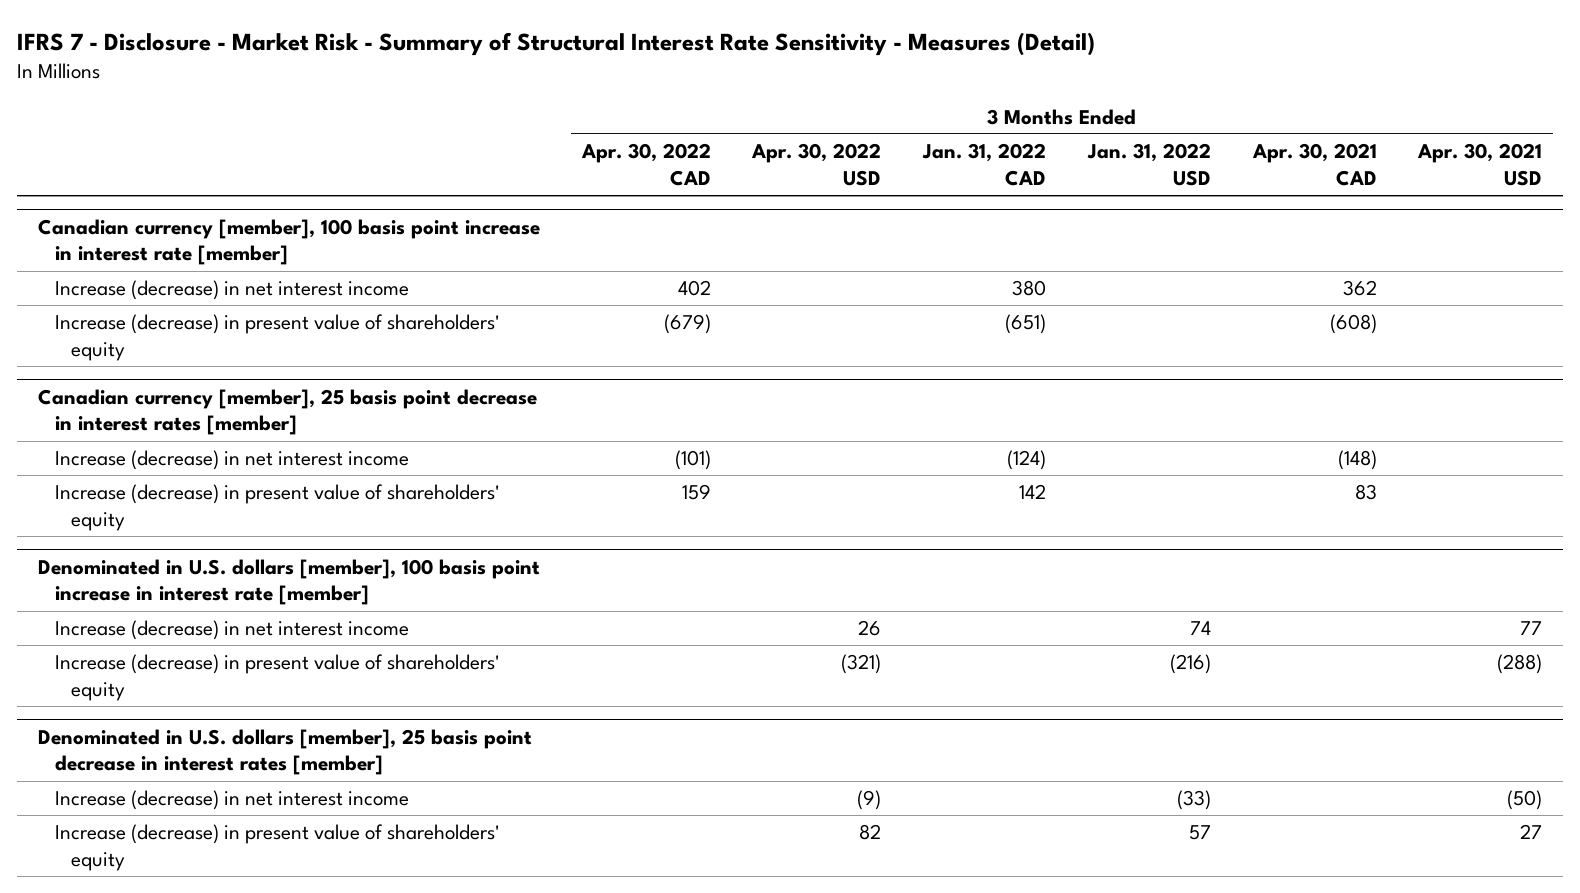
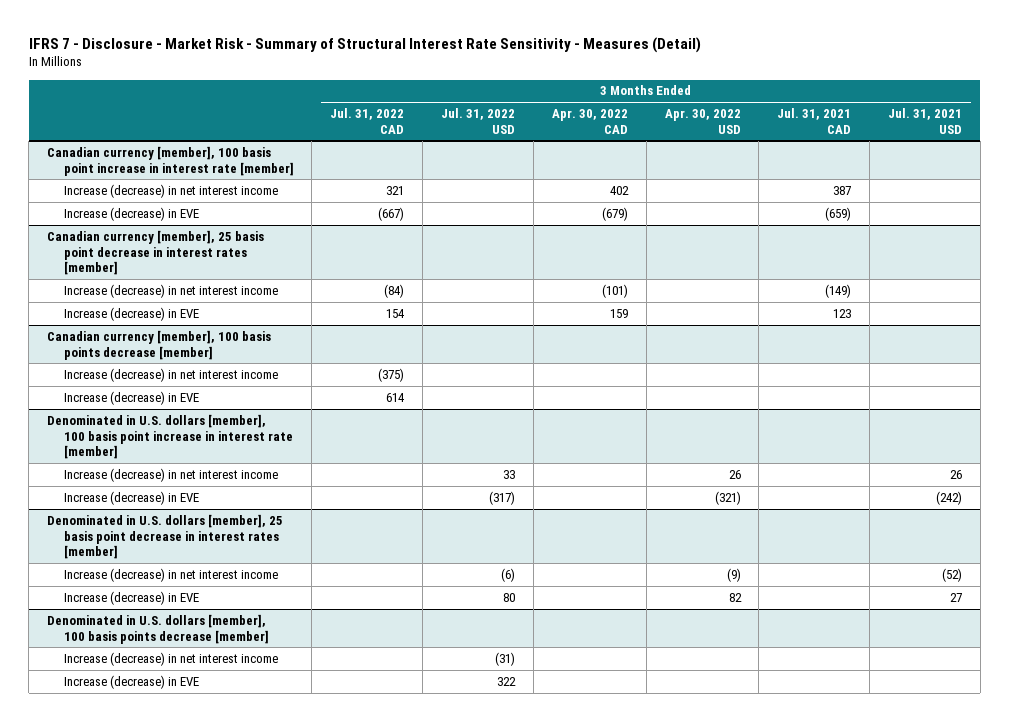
- | 3 Months Ended Apr. 30, 2022 CAD | 3 Months Ended Apr. 30, 2022 USD | 3 Months Ended Jan. 31, 2022 CAD | 3 Months Ended Jan. 31, 2022 USD | 3 Months Ended Apr. 30, 2021 CAD | 3 Months Ended Apr. 30, 2021 USD
+ | 3 Months Ended Jul. 31, 2022 CAD | 3 Months Ended Jul. 31, 2022 USD | 3 Months Ended Apr. 30, 2022 CAD | 3 Months Ended Apr. 30, 2022 USD | 3 Months Ended Jul. 31, 2021 CAD | 3 Months Ended Jul. 31, 2021 USD
@ Canadian currency [member], 100 basis point increase in interest rate [member]
- Increase (decrease) in present value of shareholders' equity | (679) | | (651) | | (608) |
+ Increase (decrease) in EVE | (667) | | (679) | | (659) |
@ Canadian currency [member], 25 basis point decrease in interest rates [member]
- Increase (decrease) in present value of shareholders' equity | 159 | | 142 | | 83 |
+ Increase (decrease) in EVE | 154 | | 159 | | 123 |
+ Canadian currency [member], 100 basis points decrease [member]
+ Increase (decrease) in net interest income | (375) | | | | |
+ Increase (decrease) in EVE | 614 | | | | |
@ Denominated in U.S. dollars [member], 100 basis point increase in interest rate [member]
- Increase (decrease) in present value of shareholders' equity | | (321) | | (216) | | (288)
+ Increase (decrease) in EVE | | (317) | | (321) | | (242)
@ Denominated in U.S. dollars [member], 25 basis point decrease in interest rates [member]
- Increase (decrease) in present value of shareholders' equity | | 82 | | 57 | | 27
+ Increase (decrease) in EVE | | 80 | | 82 | | 27
+ Denominated in U.S. dollars [member], 100 basis points decrease [member]
+ Increase (decrease) in net interest income | | (31) | | | |
+ Increase (decrease) in EVE | | 322 | | | |

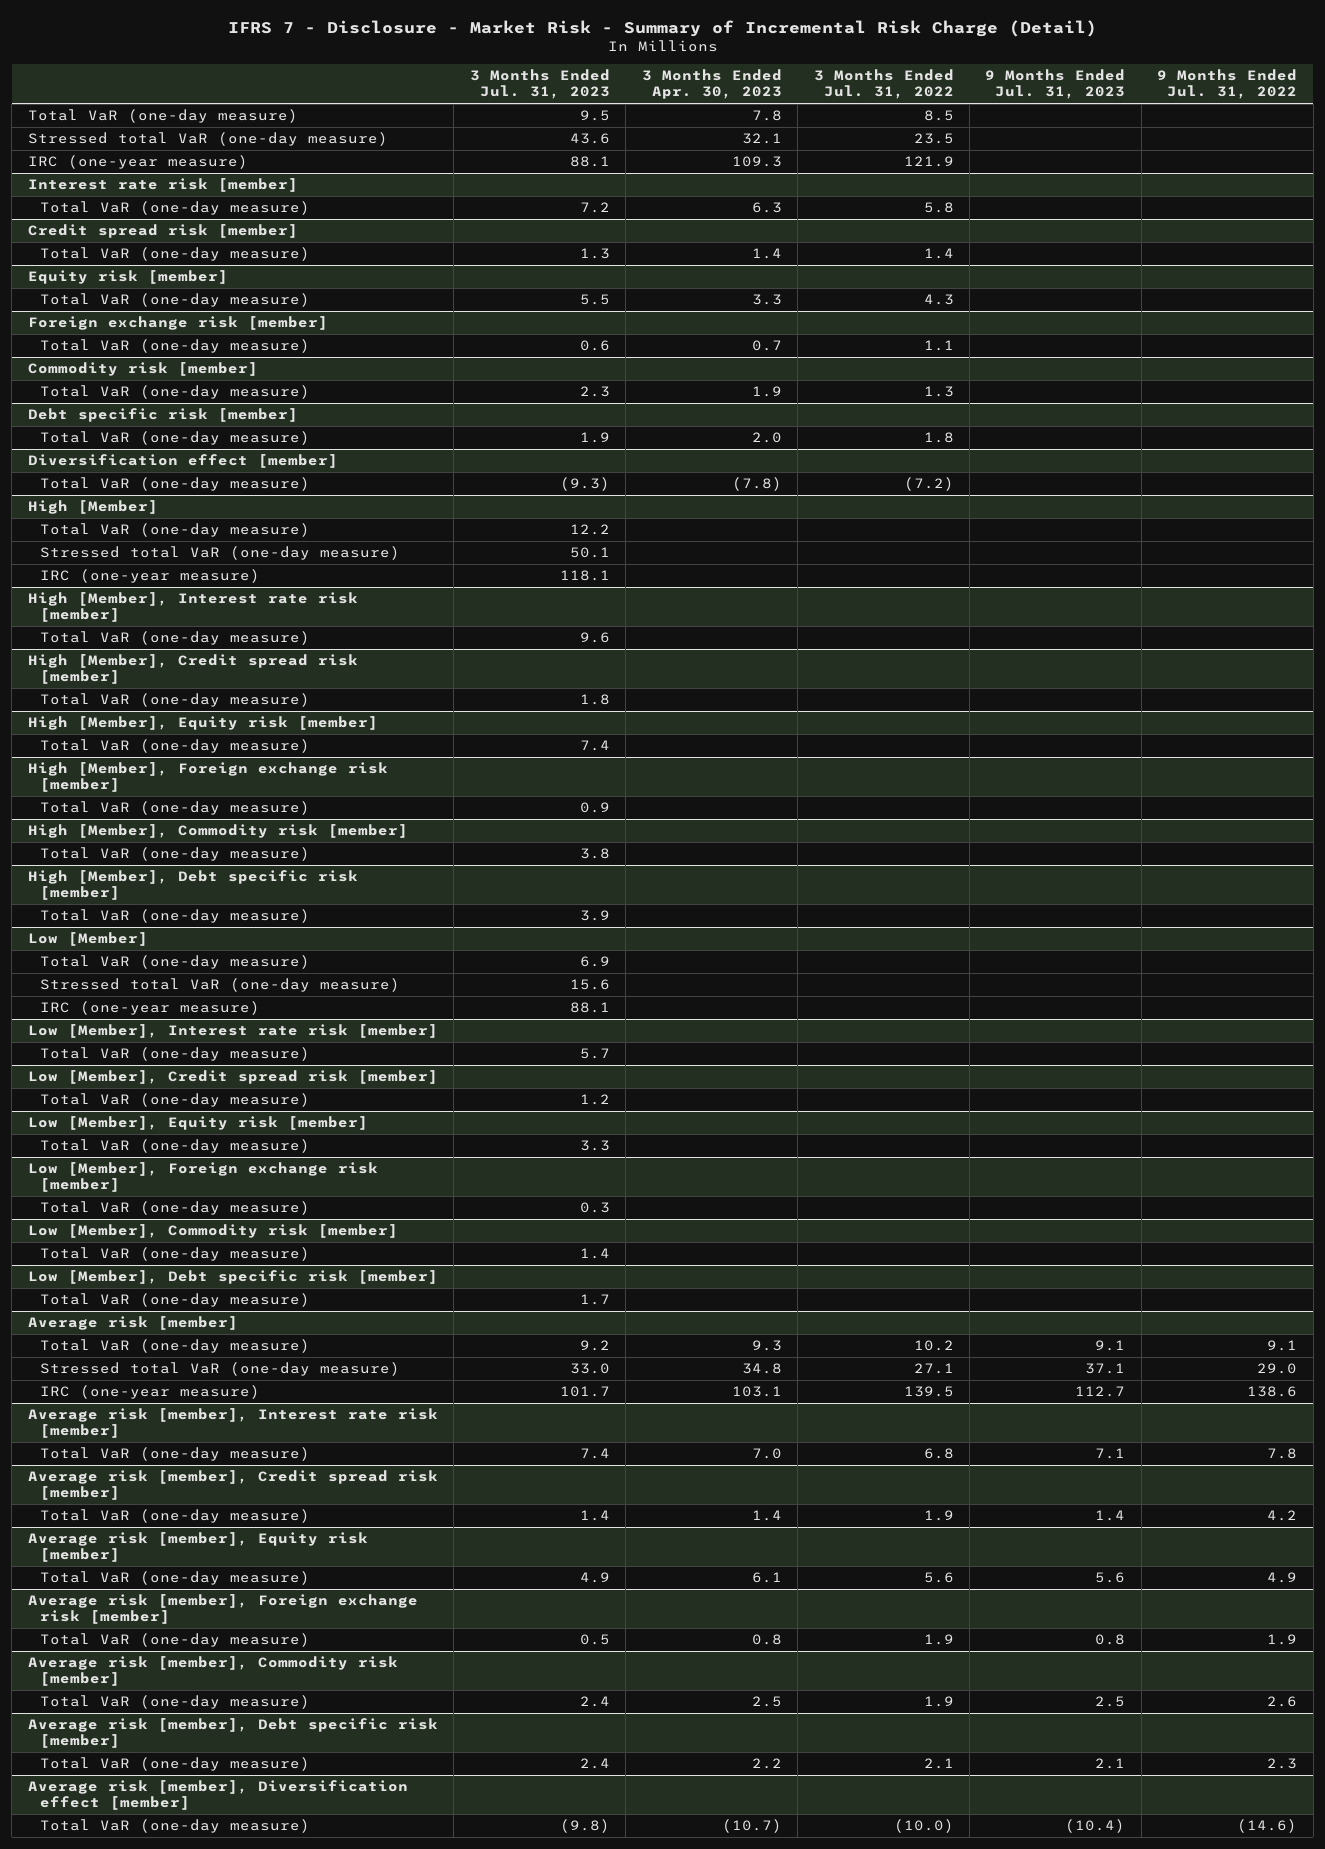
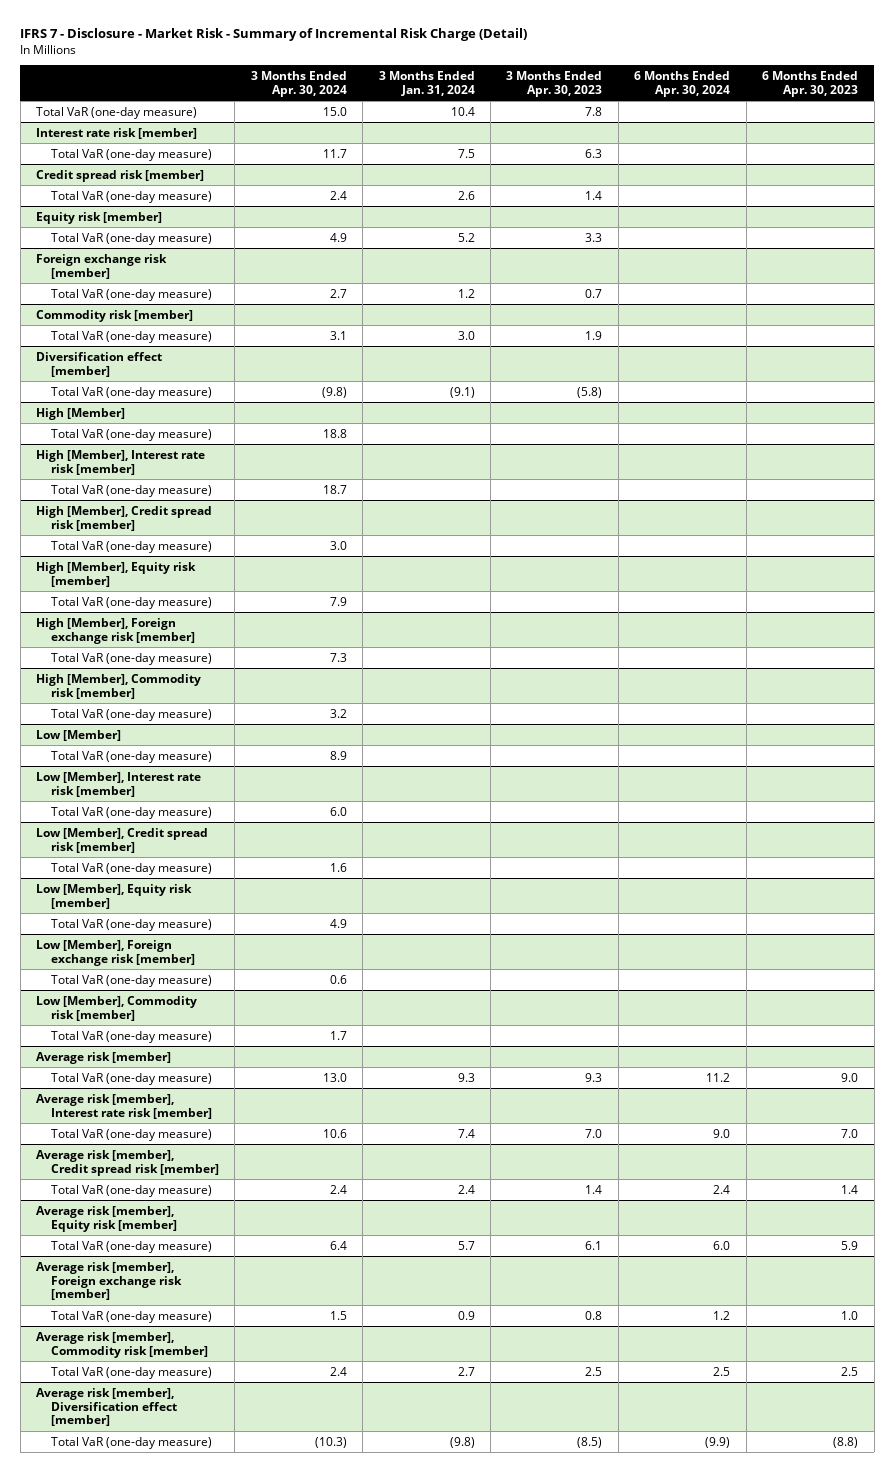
- | 3 Months Ended Jul. 31, 2023 | 3 Months Ended Apr. 30, 2023 | 3 Months Ended Jul. 31, 2022 | 9 Months Ended Jul. 31, 2023 | 9 Months Ended Jul. 31, 2022
+ | 3 Months Ended Apr. 30, 2024 | 3 Months Ended Jan. 31, 2024 | 3 Months Ended Apr. 30, 2023 | 6 Months Ended Apr. 30, 2024 | 6 Months Ended Apr. 30, 2023
- Stressed total VaR (one-day measure) | 43.6 | 32.1 | 23.5 | |
- IRC (one-year measure) | 88.1 | 109.3 | 121.9 | |
- Debt specific risk [member]
- Total VaR (one-day measure) | 1.9 | 2.0 | 1.8 | |
@ Diversification effect [member]
- Total VaR (one-day measure) | (9.3) | (7.8) | (7.2) | |
+ Total VaR (one-day measure) | (9.8) | (9.1) | (5.8) | |
@ High [Member]
- Stressed total VaR (one-day measure) | 50.1 | | | |
- IRC (one-year measure) | 118.1 | | | |
- High [Member], Debt specific risk [member]
- Total VaR (one-day measure) | 3.9 | | | |
@ Low [Member]
- Stressed total VaR (one-day measure) | 15.6 | | | |
- IRC (one-year measure) | 88.1 | | | |
- Low [Member], Debt specific risk [member]
- Total VaR (one-day measure) | 1.7 | | | |
@ Average risk [member]
- Stressed total VaR (one-day measure) | 33.0 | 34.8 | 27.1 | 37.1 | 29.0
- IRC (one-year measure) | 101.7 | 103.1 | 139.5 | 112.7 | 138.6
- Average risk [member], Debt specific risk [member]
- Total VaR (one-day measure) | 2.4 | 2.2 | 2.1 | 2.1 | 2.3
@ Average risk [member], Diversification effect [member]
- Total VaR (one-day measure) | (9.8) | (10.7) | (10.0) | (10.4) | (14.6)
+ Total VaR (one-day measure) | (10.3) | (9.8) | (8.5) | (9.9) | (8.8)

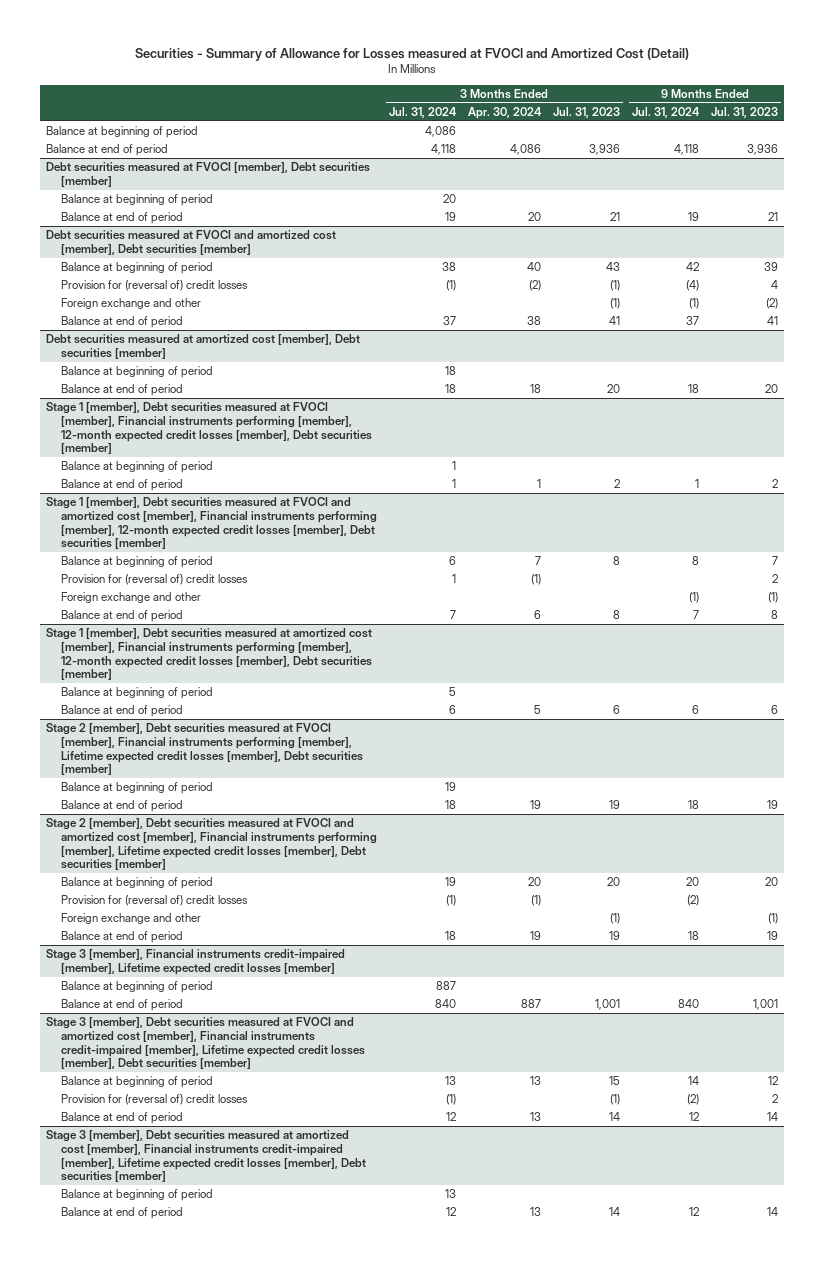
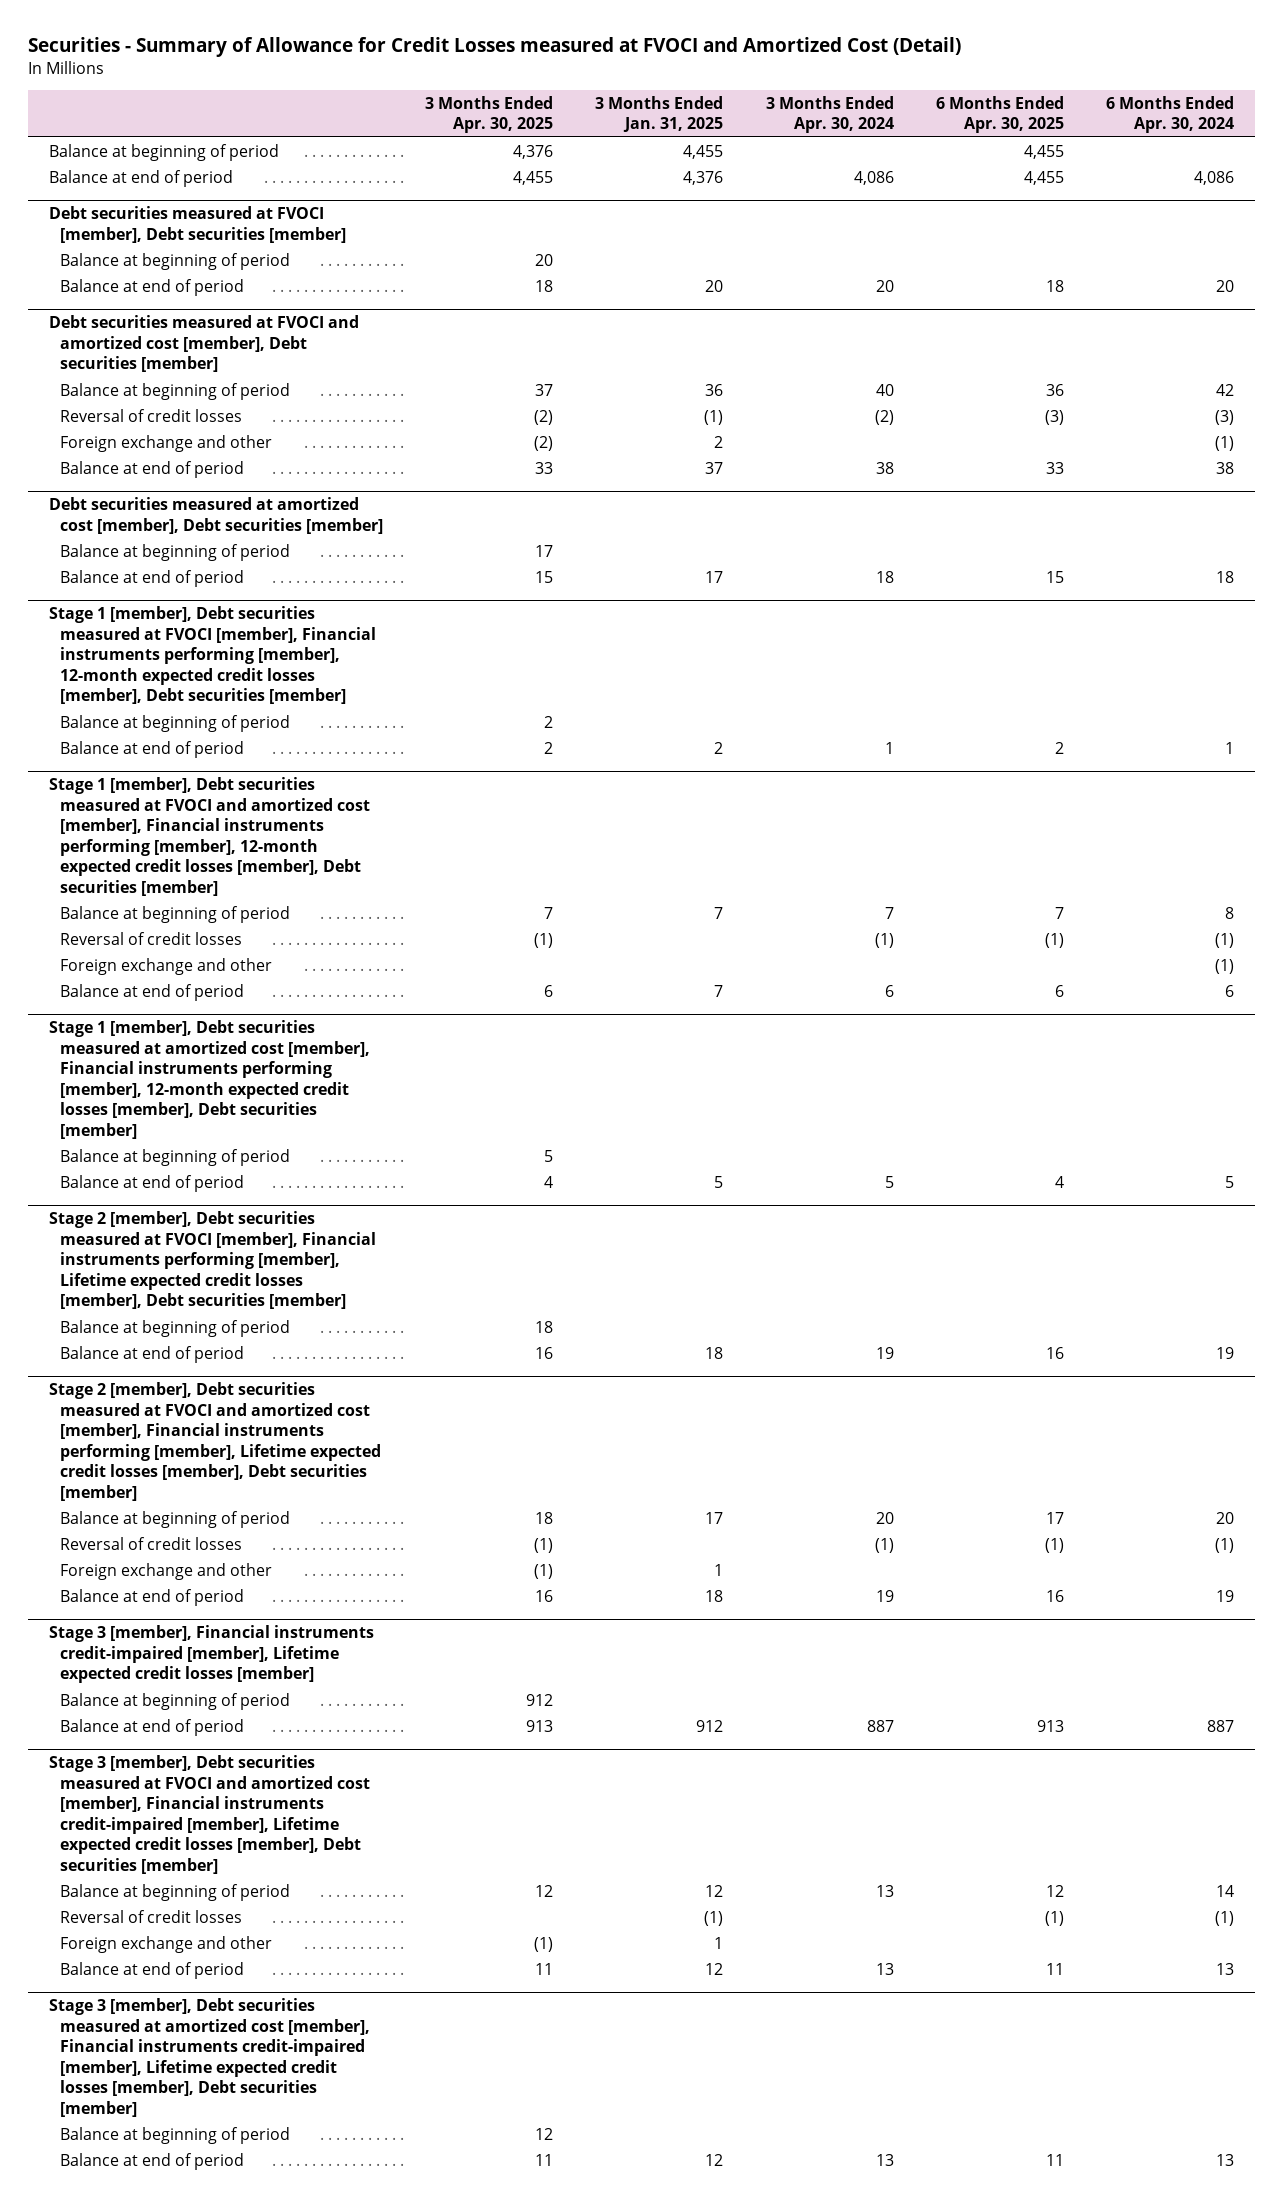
- Securities - Summary of Allowance for Losses measured at FVOCI and Amortized Cost (Detail)
+ Securities - Summary of Allowance for Credit Losses measured at FVOCI and Amortized Cost (Detail)
- | 3 Months Ended Jul. 31, 2024 | 3 Months Ended Apr. 30, 2024 | 3 Months Ended Jul. 31, 2023 | 9 Months Ended Jul. 31, 2024 | 9 Months Ended Jul. 31, 2023
+ | 3 Months Ended Apr. 30, 2025 | 3 Months Ended Jan. 31, 2025 | 3 Months Ended Apr. 30, 2024 | 6 Months Ended Apr. 30, 2025 | 6 Months Ended Apr. 30, 2024
@ Debt securities measured at FVOCI and amortized cost [member], Debt securities [member]
- Provision for (reversal of) credit losses | (1) | (2) | (1) | (4) | 4
+ Reversal of credit losses | (2) | (1) | (2) | (3) | (3)
@ Stage 1 [member], Debt securities measured at FVOCI and amortized cost [member], Financial instruments performing [member], 12-month expected credit losses [member], Debt securities [member]
- Provision for (reversal of) credit losses | 1 | (1) | | | 2
+ Reversal of credit losses | (1) | | (1) | (1) | (1)
@ Stage 2 [member], Debt securities measured at FVOCI and amortized cost [member], Financial instruments performing [member], Lifetime expected credit losses [member], Debt securities [member]
- Provision for (reversal of) credit losses | (1) | (1) | | (2) |
+ Reversal of credit losses | (1) | | (1) | (1) | (1)
@ Stage 3 [member], Debt securities measured at FVOCI and amortized cost [member], Financial instruments credit-impaired [member], Lifetime expected credit losses [member], Debt securities [member]
- Provision for (reversal of) credit losses | (1) | | (1) | (2) | 2
+ Reversal of credit losses | | (1) | | (1) | (1)
+ Foreign exchange and other | (1) | 1 | | |

